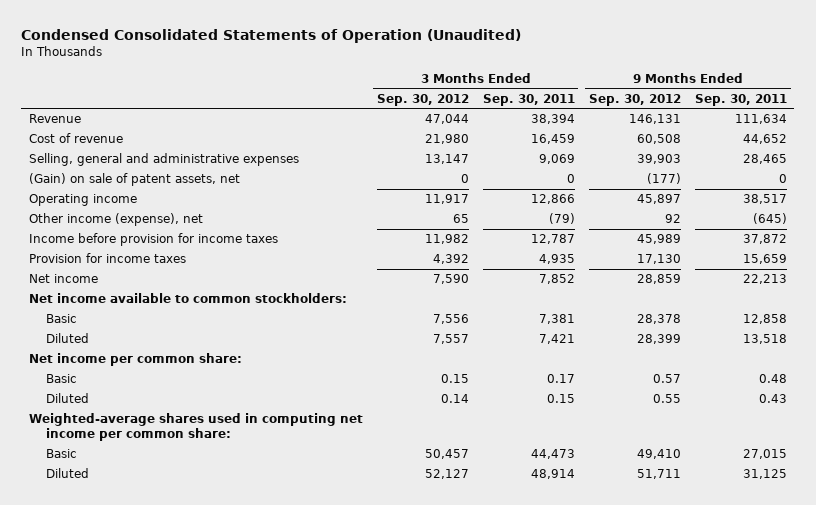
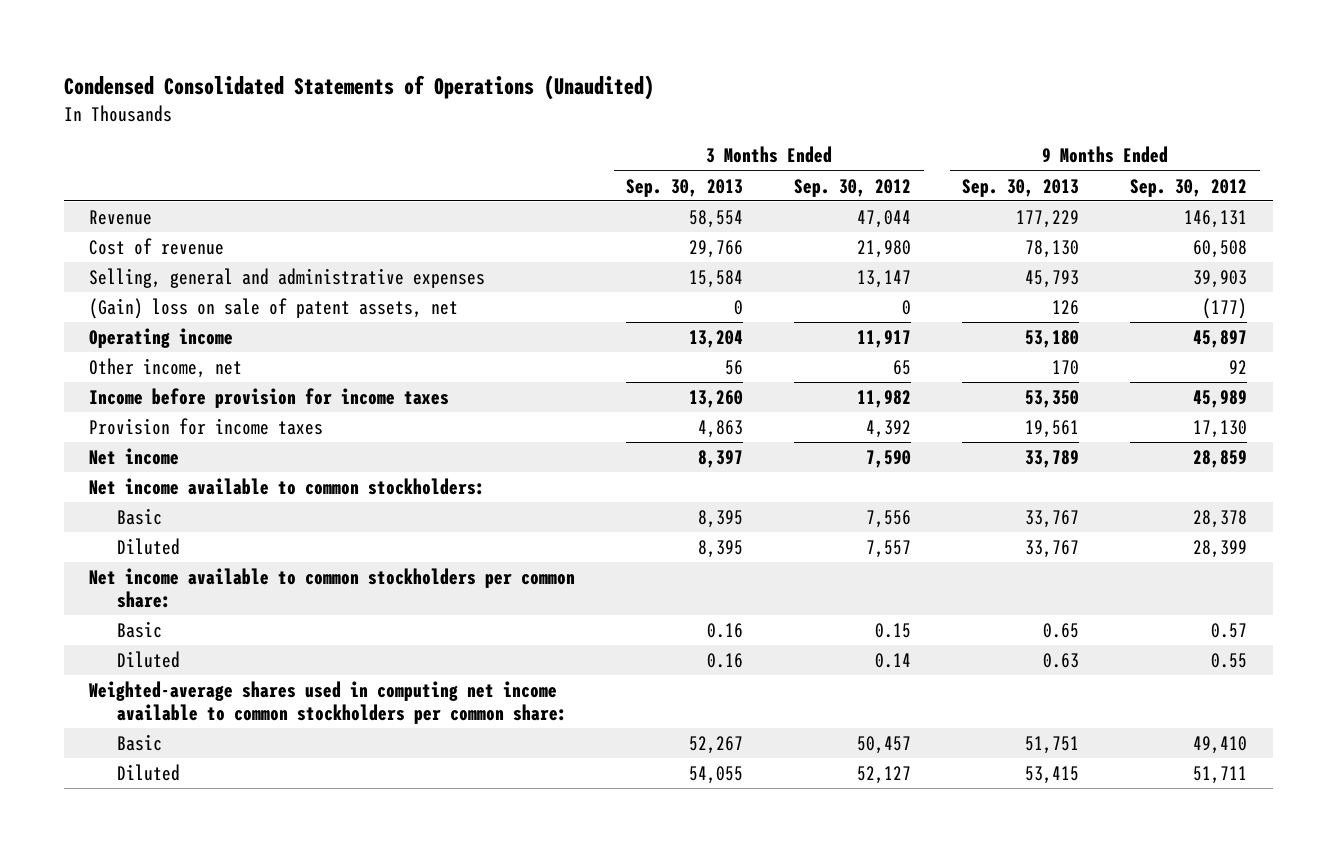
- Condensed Consolidated Statements of Operation (Unaudited)
+ Condensed Consolidated Statements of Operations (Unaudited)
- | 3 Months Ended Sep. 30, 2012 | 3 Months Ended Sep. 30, 2011 | 9 Months Ended Sep. 30, 2012 | 9 Months Ended Sep. 30, 2011
+ | 3 Months Ended Sep. 30, 2013 | 3 Months Ended Sep. 30, 2012 | 9 Months Ended Sep. 30, 2013 | 9 Months Ended Sep. 30, 2012
- (Gain) on sale of patent assets, net | 0 | 0 | (177) | 0
+ (Gain) loss on sale of patent assets, net | 0 | 0 | 126 | (177)
- Other income (expense), net | 65 | (79) | 92 | (645)
+ Other income, net | 56 | 65 | 170 | 92
- Net income per common share:
+ Net income available to common stockholders per common share:
- Weighted-average shares used in computing net income per common share:
+ Weighted-average shares used in computing net income available to common stockholders per common share:

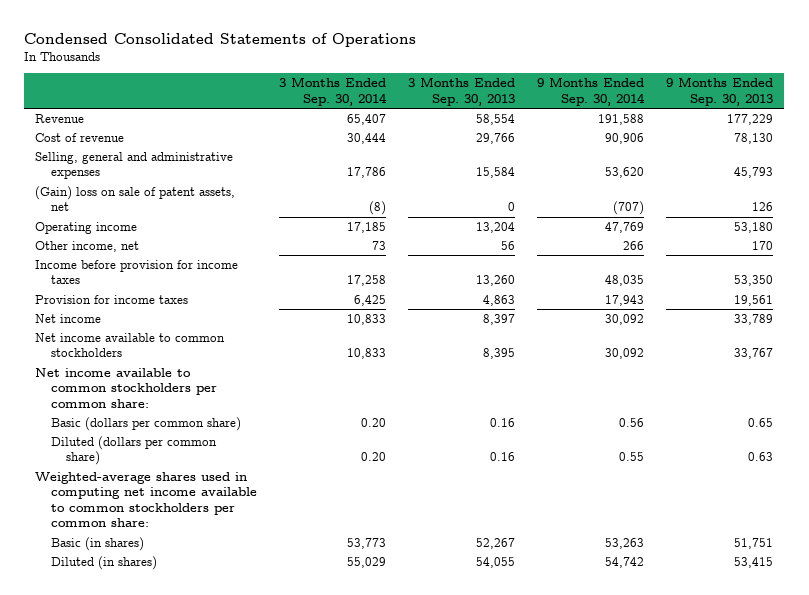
- Condensed Consolidated Statements of Operations (Unaudited)
+ Condensed Consolidated Statements of Operations
- | 3 Months Ended Sep. 30, 2013 | 3 Months Ended Sep. 30, 2012 | 9 Months Ended Sep. 30, 2013 | 9 Months Ended Sep. 30, 2012
+ | 3 Months Ended Sep. 30, 2014 | 3 Months Ended Sep. 30, 2013 | 9 Months Ended Sep. 30, 2014 | 9 Months Ended Sep. 30, 2013
- Net income available to common stockholders:
- Basic | 8,395 | 7,556 | 33,767 | 28,378
- Diluted | 8,395 | 7,557 | 33,767 | 28,399
+ Net income available to common stockholders | 10,833 | 8,395 | 30,092 | 33,767
- Basic | 0.16 | 0.15 | 0.65 | 0.57
- Diluted | 0.16 | 0.14 | 0.63 | 0.55
+ Basic (dollars per common share) | 0.20 | 0.16 | 0.56 | 0.65
+ Diluted (dollars per common share) | 0.20 | 0.16 | 0.55 | 0.63
- Basic | 52,267 | 50,457 | 51,751 | 49,410
- Diluted | 54,055 | 52,127 | 53,415 | 51,711
+ Basic (in shares) | 53,773 | 52,267 | 53,263 | 51,751
+ Diluted (in shares) | 55,029 | 54,055 | 54,742 | 53,415

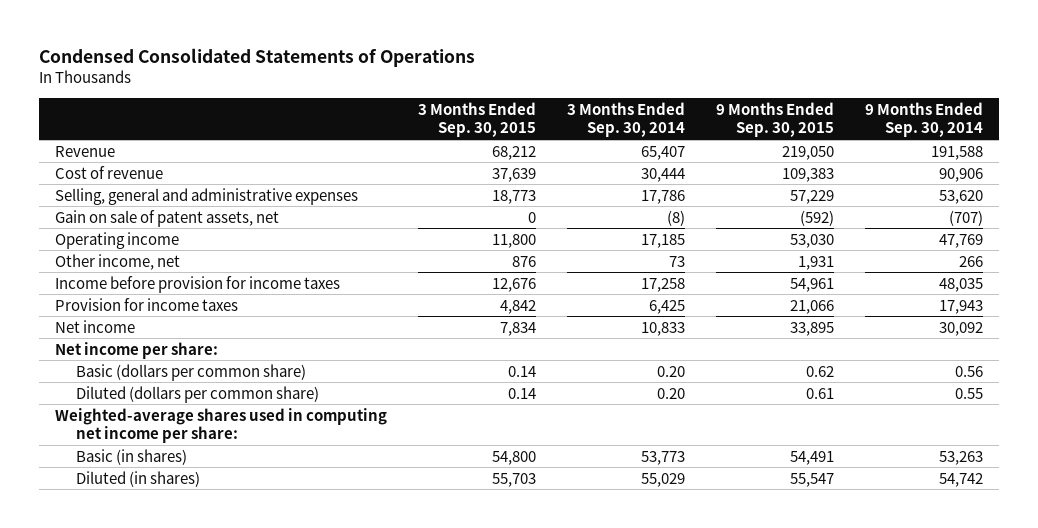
- | 3 Months Ended Sep. 30, 2014 | 3 Months Ended Sep. 30, 2013 | 9 Months Ended Sep. 30, 2014 | 9 Months Ended Sep. 30, 2013
+ | 3 Months Ended Sep. 30, 2015 | 3 Months Ended Sep. 30, 2014 | 9 Months Ended Sep. 30, 2015 | 9 Months Ended Sep. 30, 2014
- (Gain) loss on sale of patent assets, net | (8) | 0 | (707) | 126
+ Gain on sale of patent assets, net | 0 | (8) | (592) | (707)
- Net income available to common stockholders | 10,833 | 8,395 | 30,092 | 33,767
- Net income available to common stockholders per common share:
+ Net income per share:
- Weighted-average shares used in computing net income available to common stockholders per common share:
+ Weighted-average shares used in computing net income per share:

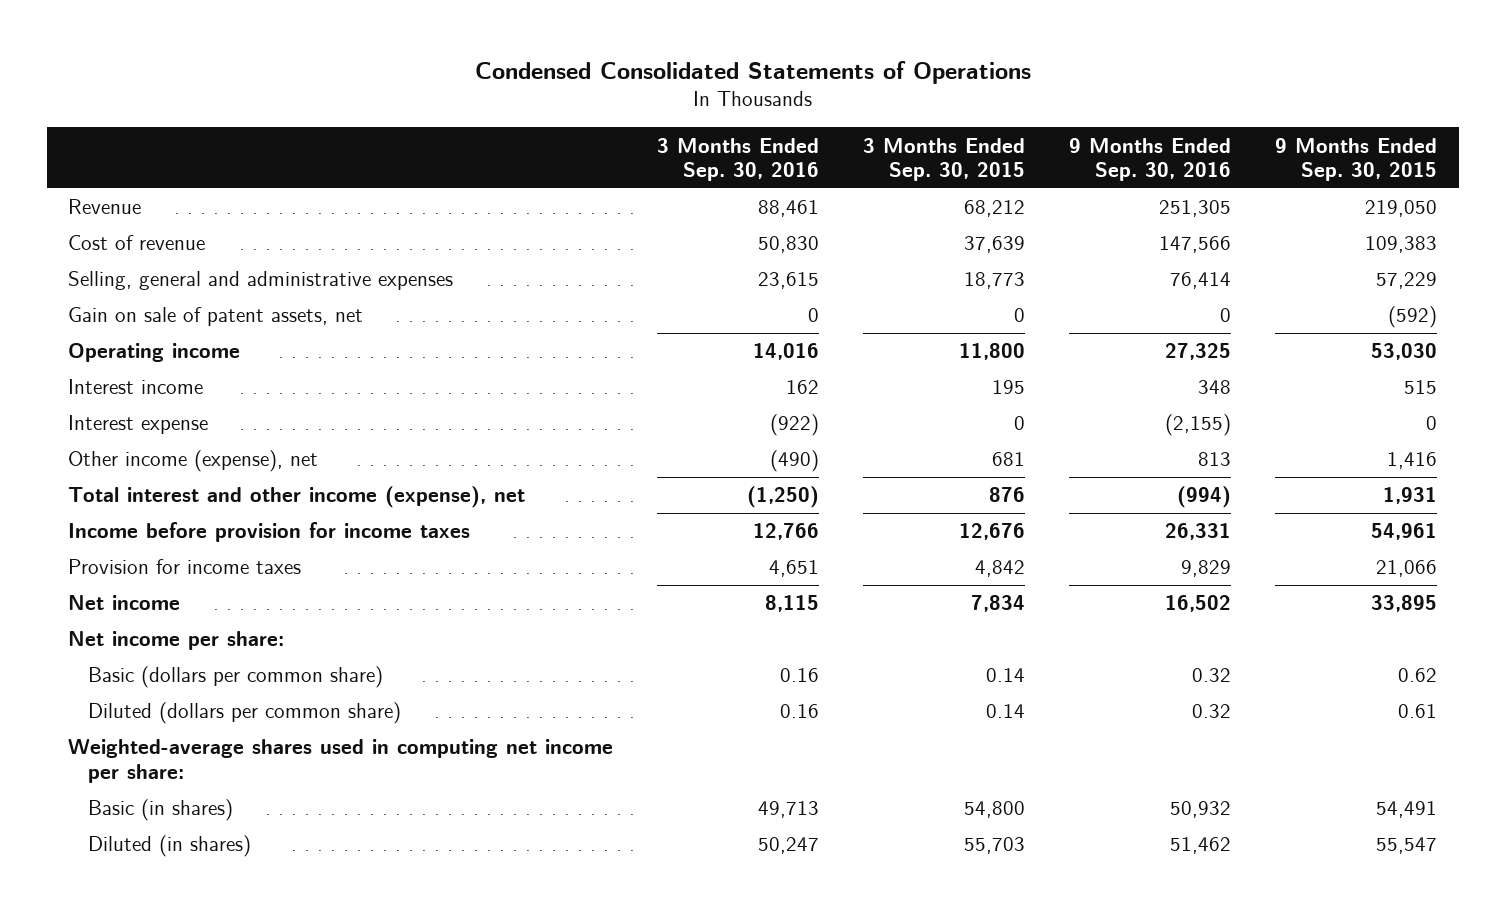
- | 3 Months Ended Sep. 30, 2015 | 3 Months Ended Sep. 30, 2014 | 9 Months Ended Sep. 30, 2015 | 9 Months Ended Sep. 30, 2014
+ | 3 Months Ended Sep. 30, 2016 | 3 Months Ended Sep. 30, 2015 | 9 Months Ended Sep. 30, 2016 | 9 Months Ended Sep. 30, 2015
- Other income, net | 876 | 73 | 1,931 | 266
+ Interest income | 162 | 195 | 348 | 515
+ Interest expense | (922) | 0 | (2,155) | 0
+ Other income (expense), net | (490) | 681 | 813 | 1,416
+ Total interest and other income (expense), net | (1,250) | 876 | (994) | 1,931

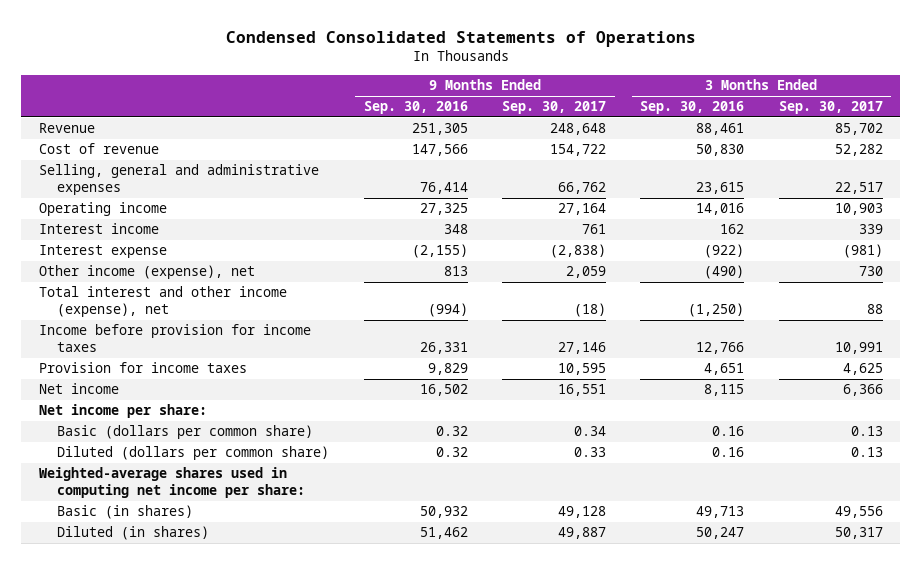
- | 3 Months Ended Sep. 30, 2016 | 3 Months Ended Sep. 30, 2015 | 9 Months Ended Sep. 30, 2016 | 9 Months Ended Sep. 30, 2015
+ | 9 Months Ended Sep. 30, 2016 | 9 Months Ended Sep. 30, 2017 | 3 Months Ended Sep. 30, 2016 | 3 Months Ended Sep. 30, 2017
- Gain on sale of patent assets, net | 0 | 0 | 0 | (592)

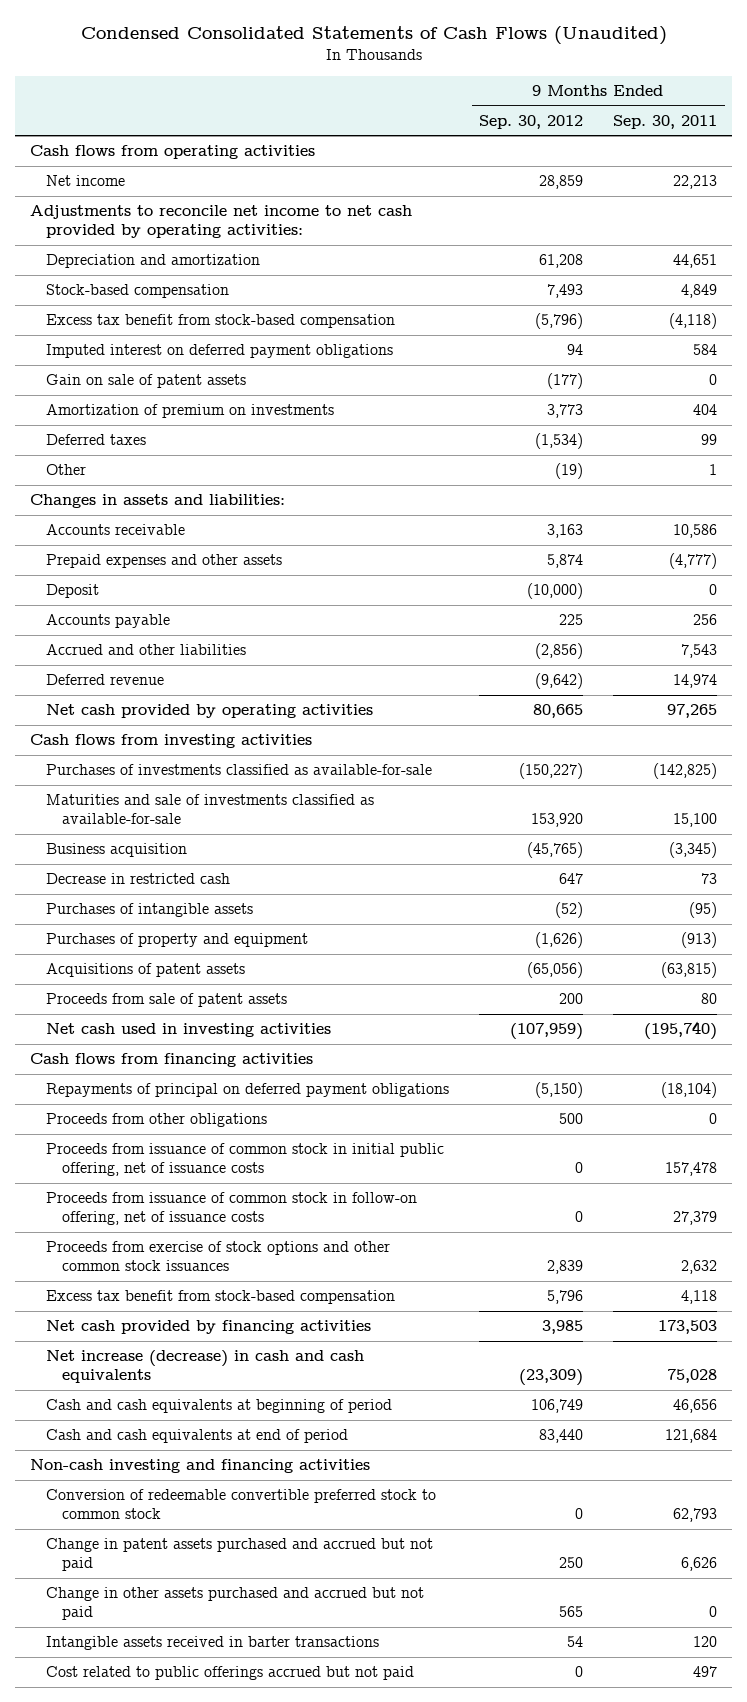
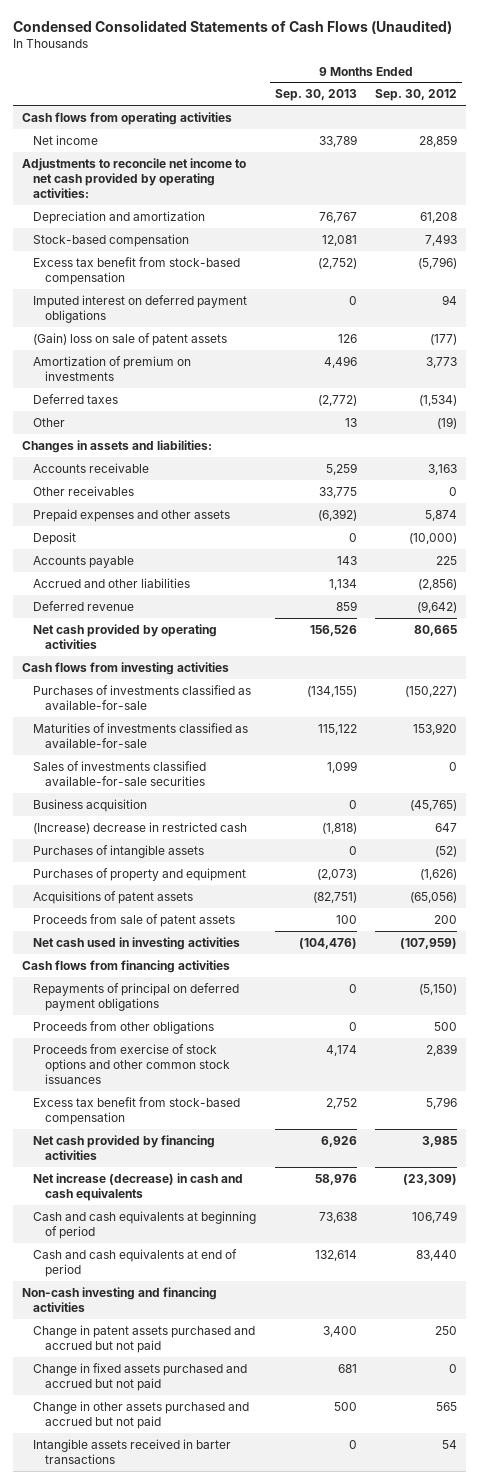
- | 9 Months Ended Sep. 30, 2012 | 9 Months Ended Sep. 30, 2011
+ | 9 Months Ended Sep. 30, 2013 | 9 Months Ended Sep. 30, 2012
- Gain on sale of patent assets | (177) | 0
+ (Gain) loss on sale of patent assets | 126 | (177)
+ Other receivables | 33,775 | 0
- Maturities and sale of investments classified as available-for-sale | 153,920 | 15,100
+ Maturities of investments classified as available-for-sale | 115,122 | 153,920
+ Sales of investments classified available-for-sale securities | 1,099 | 0
- Decrease in restricted cash | 647 | 73
+ (Increase) decrease in restricted cash | (1,818) | 647
- Proceeds from issuance of common stock in initial public offering, net of issuance costs | 0 | 157,478
- Proceeds from issuance of common stock in follow-on offering, net of issuance costs | 0 | 27,379
- Conversion of redeemable convertible preferred stock to common stock | 0 | 62,793
+ Change in fixed assets purchased and accrued but not paid | 681 | 0
- Cost related to public offerings accrued but not paid | 0 | 497

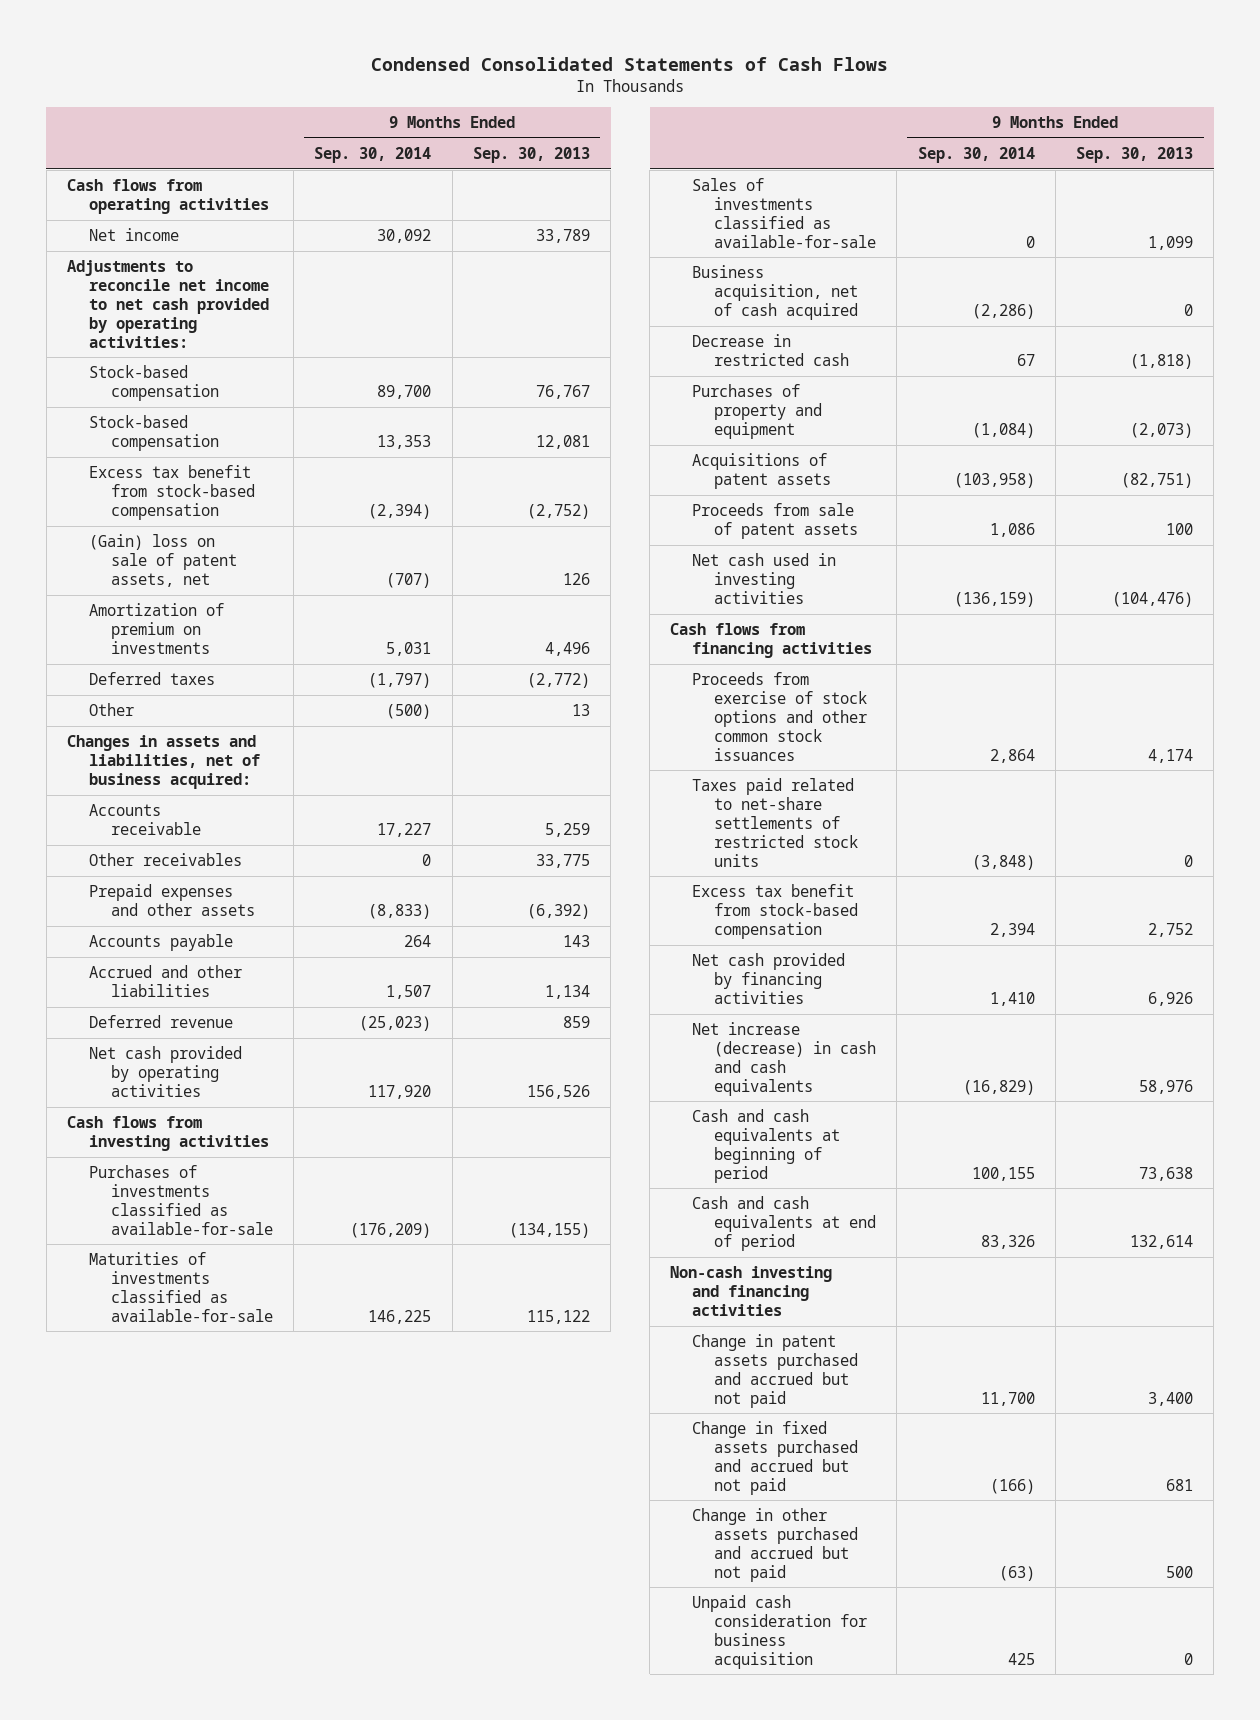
- Condensed Consolidated Statements of Cash Flows (Unaudited)
+ Condensed Consolidated Statements of Cash Flows
- | 9 Months Ended Sep. 30, 2013 | 9 Months Ended Sep. 30, 2012
+ | 9 Months Ended Sep. 30, 2014 | 9 Months Ended Sep. 30, 2013
- Depreciation and amortization | 76,767 | 61,208
+ Stock-based compensation | 89,700 | 76,767
- Imputed interest on deferred payment obligations | 0 | 94
- (Gain) loss on sale of patent assets | 126 | (177)
+ (Gain) loss on sale of patent assets, net | (707) | 126
- Changes in assets and liabilities:
+ Changes in assets and liabilities, net of business acquired:
- Deposit | 0 | (10,000)
- Sales of investments classified available-for-sale securities | 1,099 | 0
- Business acquisition | 0 | (45,765)
- (Increase) decrease in restricted cash | (1,818) | 647
- Purchases of intangible assets | 0 | (52)
+ Sales of investments classified as available-for-sale | 0 | 1,099
+ Business acquisition, net of cash acquired | (2,286) | 0
+ Decrease in restricted cash | 67 | (1,818)
- Repayments of principal on deferred payment obligations | 0 | (5,150)
- Proceeds from other obligations | 0 | 500
+ Taxes paid related to net-share settlements of restricted stock units | (3,848) | 0
- Intangible assets received in barter transactions | 0 | 54
+ Unpaid cash consideration for business acquisition | 425 | 0

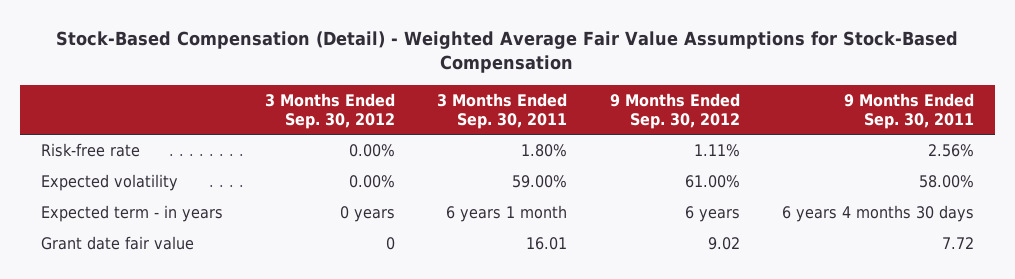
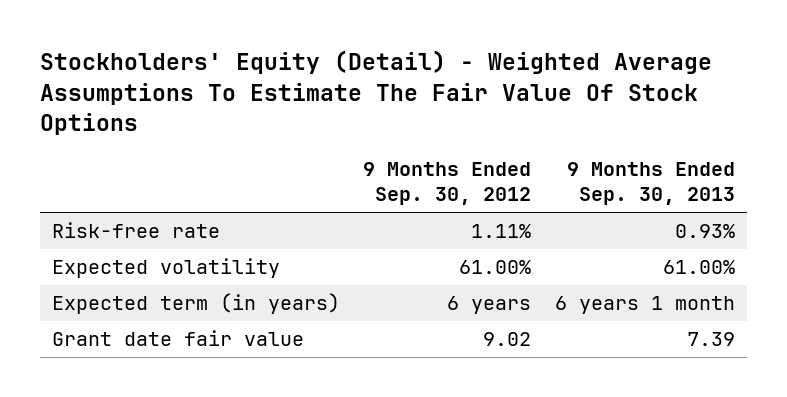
- Stock-Based Compensation (Detail) - Weighted Average Fair Value Assumptions for Stock-Based Compensation
+ Stockholders' Equity (Detail) - Weighted Average Assumptions To Estimate The Fair Value Of Stock Options
- | 3 Months Ended Sep. 30, 2012 | 3 Months Ended Sep. 30, 2011 | 9 Months Ended Sep. 30, 2012 | 9 Months Ended Sep. 30, 2011
+ | 9 Months Ended Sep. 30, 2012 | 9 Months Ended Sep. 30, 2013
- Expected term - in years | 0 years | 6 years 1 month | 6 years | 6 years 4 months 30 days
+ Expected term (in years) | 6 years | 6 years 1 month

